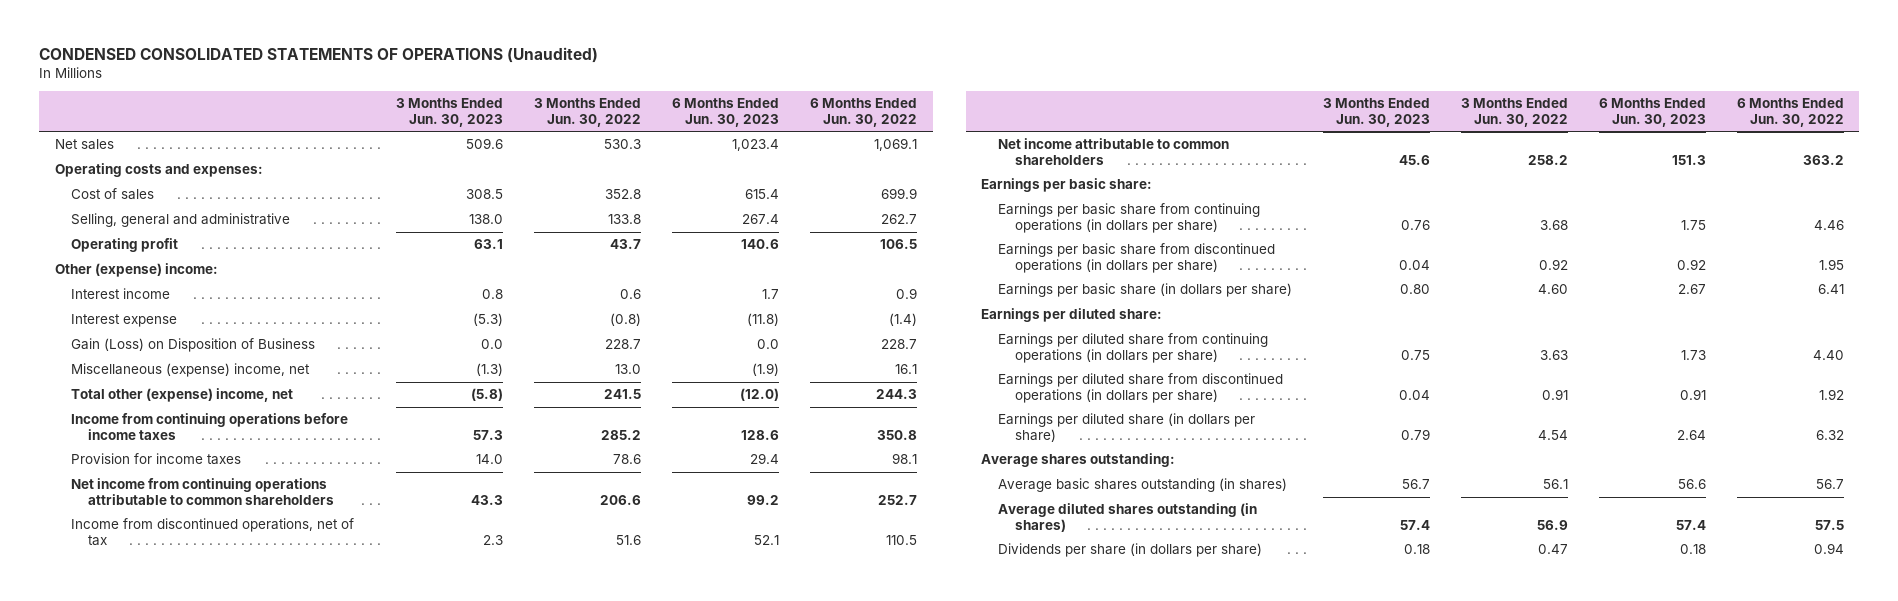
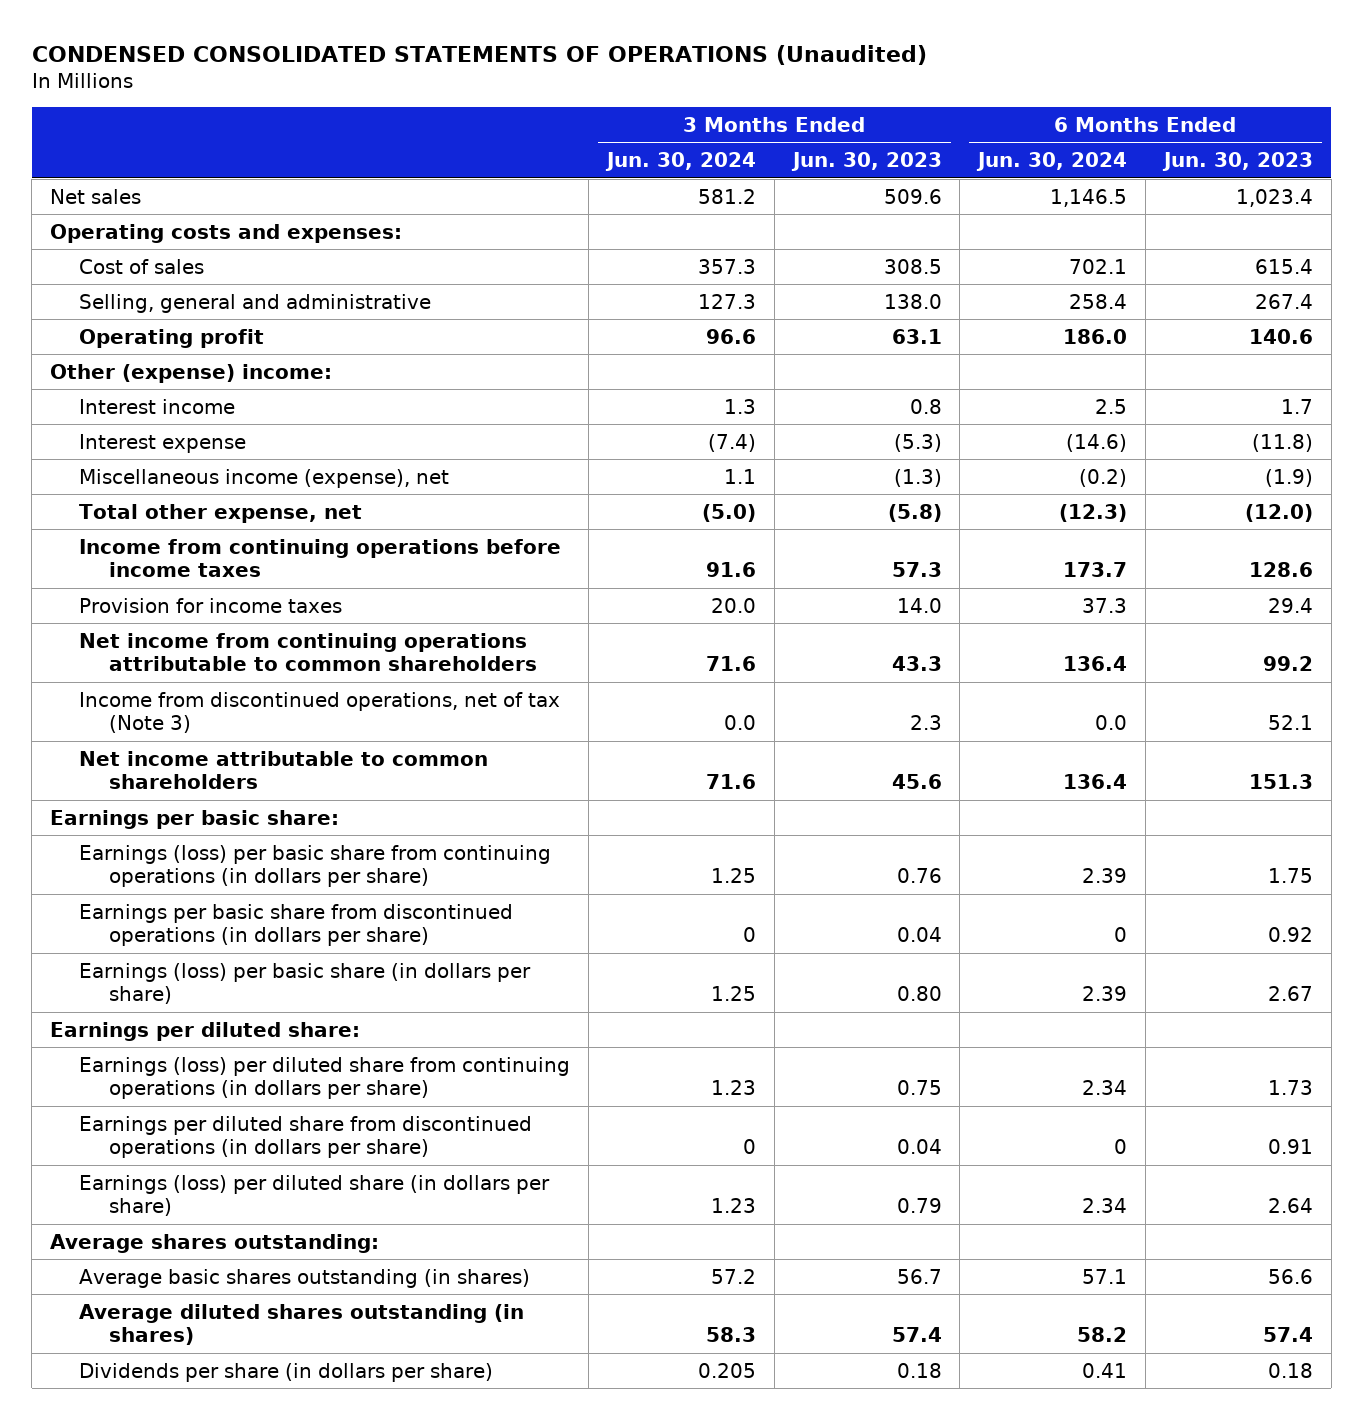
- | 3 Months Ended Jun. 30, 2023 | 3 Months Ended Jun. 30, 2022 | 6 Months Ended Jun. 30, 2023 | 6 Months Ended Jun. 30, 2022
+ | 3 Months Ended Jun. 30, 2024 | 3 Months Ended Jun. 30, 2023 | 6 Months Ended Jun. 30, 2024 | 6 Months Ended Jun. 30, 2023
- Gain (Loss) on Disposition of Business | 0.0 | 228.7 | 0.0 | 228.7
- Miscellaneous (expense) income, net | (1.3) | 13.0 | (1.9) | 16.1
- Total other (expense) income, net | (5.8) | 241.5 | (12.0) | 244.3
+ Miscellaneous income (expense), net | 1.1 | (1.3) | (0.2) | (1.9)
+ Total other expense, net | (5.0) | (5.8) | (12.3) | (12.0)
- Income from discontinued operations, net of tax | 2.3 | 51.6 | 52.1 | 110.5
+ Income from discontinued operations, net of tax (Note 3) | 0.0 | 2.3 | 0.0 | 52.1
- Earnings per basic share from continuing operations (in dollars per share) | 0.76 | 3.68 | 1.75 | 4.46
+ Earnings (loss) per basic share from continuing operations (in dollars per share) | 1.25 | 0.76 | 2.39 | 1.75
- Earnings per basic share (in dollars per share) | 0.80 | 4.60 | 2.67 | 6.41
+ Earnings (loss) per basic share (in dollars per share) | 1.25 | 0.80 | 2.39 | 2.67
- Earnings per diluted share from continuing operations (in dollars per share) | 0.75 | 3.63 | 1.73 | 4.40
+ Earnings (loss) per diluted share from continuing operations (in dollars per share) | 1.23 | 0.75 | 2.34 | 1.73
- Earnings per diluted share (in dollars per share) | 0.79 | 4.54 | 2.64 | 6.32
+ Earnings (loss) per diluted share (in dollars per share) | 1.23 | 0.79 | 2.34 | 2.64

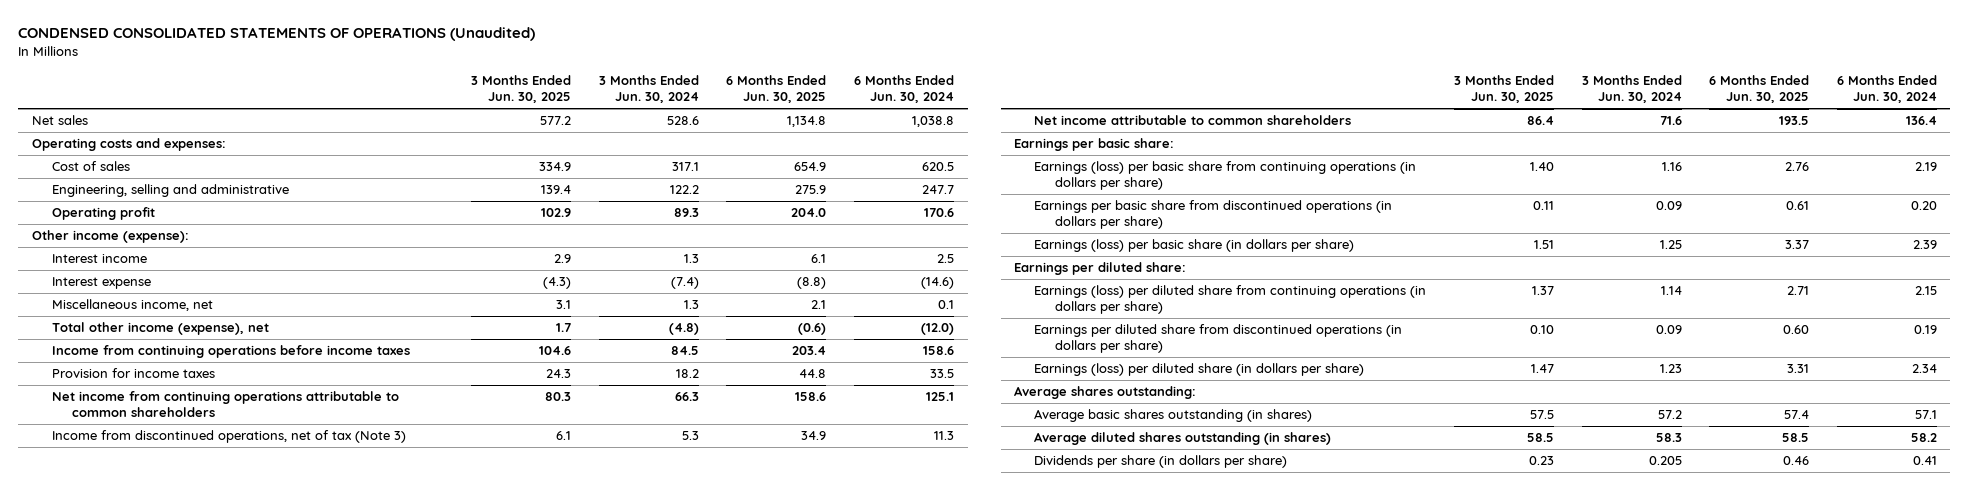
- | 3 Months Ended Jun. 30, 2024 | 3 Months Ended Jun. 30, 2023 | 6 Months Ended Jun. 30, 2024 | 6 Months Ended Jun. 30, 2023
+ | 3 Months Ended Jun. 30, 2025 | 3 Months Ended Jun. 30, 2024 | 6 Months Ended Jun. 30, 2025 | 6 Months Ended Jun. 30, 2024
- Net sales | 581.2 | 509.6 | 1,146.5 | 1,023.4
+ Net sales | 577.2 | 528.6 | 1,134.8 | 1,038.8
- Cost of sales | 357.3 | 308.5 | 702.1 | 615.4
- Selling, general and administrative | 127.3 | 138.0 | 258.4 | 267.4
- Operating profit | 96.6 | 63.1 | 186.0 | 140.6
- Other (expense) income:
+ Cost of sales | 334.9 | 317.1 | 654.9 | 620.5
+ Engineering, selling and administrative | 139.4 | 122.2 | 275.9 | 247.7
+ Operating profit | 102.9 | 89.3 | 204.0 | 170.6
+ Other income (expense):
- Miscellaneous income (expense), net | 1.1 | (1.3) | (0.2) | (1.9)
- Total other expense, net | (5.0) | (5.8) | (12.3) | (12.0)
- Income from continuing operations before income taxes | 91.6 | 57.3 | 173.7 | 128.6
- Provision for income taxes | 20.0 | 14.0 | 37.3 | 29.4
- Net income from continuing operations attributable to common shareholders | 71.6 | 43.3 | 136.4 | 99.2
- Income from discontinued operations, net of tax (Note 3) | 0.0 | 2.3 | 0.0 | 52.1
+ Miscellaneous income, net | 3.1 | 1.3 | 2.1 | 0.1
+ Total other income (expense), net | 1.7 | (4.8) | (0.6) | (12.0)
+ Income from continuing operations before income taxes | 104.6 | 84.5 | 203.4 | 158.6
+ Provision for income taxes | 24.3 | 18.2 | 44.8 | 33.5
+ Net income from continuing operations attributable to common shareholders | 80.3 | 66.3 | 158.6 | 125.1
+ Income from discontinued operations, net of tax (Note 3) | 6.1 | 5.3 | 34.9 | 11.3
- Earnings (loss) per basic share from continuing operations (in dollars per share) | 1.25 | 0.76 | 2.39 | 1.75
- Earnings per basic share from discontinued operations (in dollars per share) | 0 | 0.04 | 0 | 0.92
+ Earnings (loss) per basic share from continuing operations (in dollars per share) | 1.40 | 1.16 | 2.76 | 2.19
+ Earnings per basic share from discontinued operations (in dollars per share) | 0.11 | 0.09 | 0.61 | 0.20
- Earnings (loss) per diluted share from continuing operations (in dollars per share) | 1.23 | 0.75 | 2.34 | 1.73
- Earnings per diluted share from discontinued operations (in dollars per share) | 0 | 0.04 | 0 | 0.91
+ Earnings (loss) per diluted share from continuing operations (in dollars per share) | 1.37 | 1.14 | 2.71 | 2.15
+ Earnings per diluted share from discontinued operations (in dollars per share) | 0.10 | 0.09 | 0.60 | 0.19

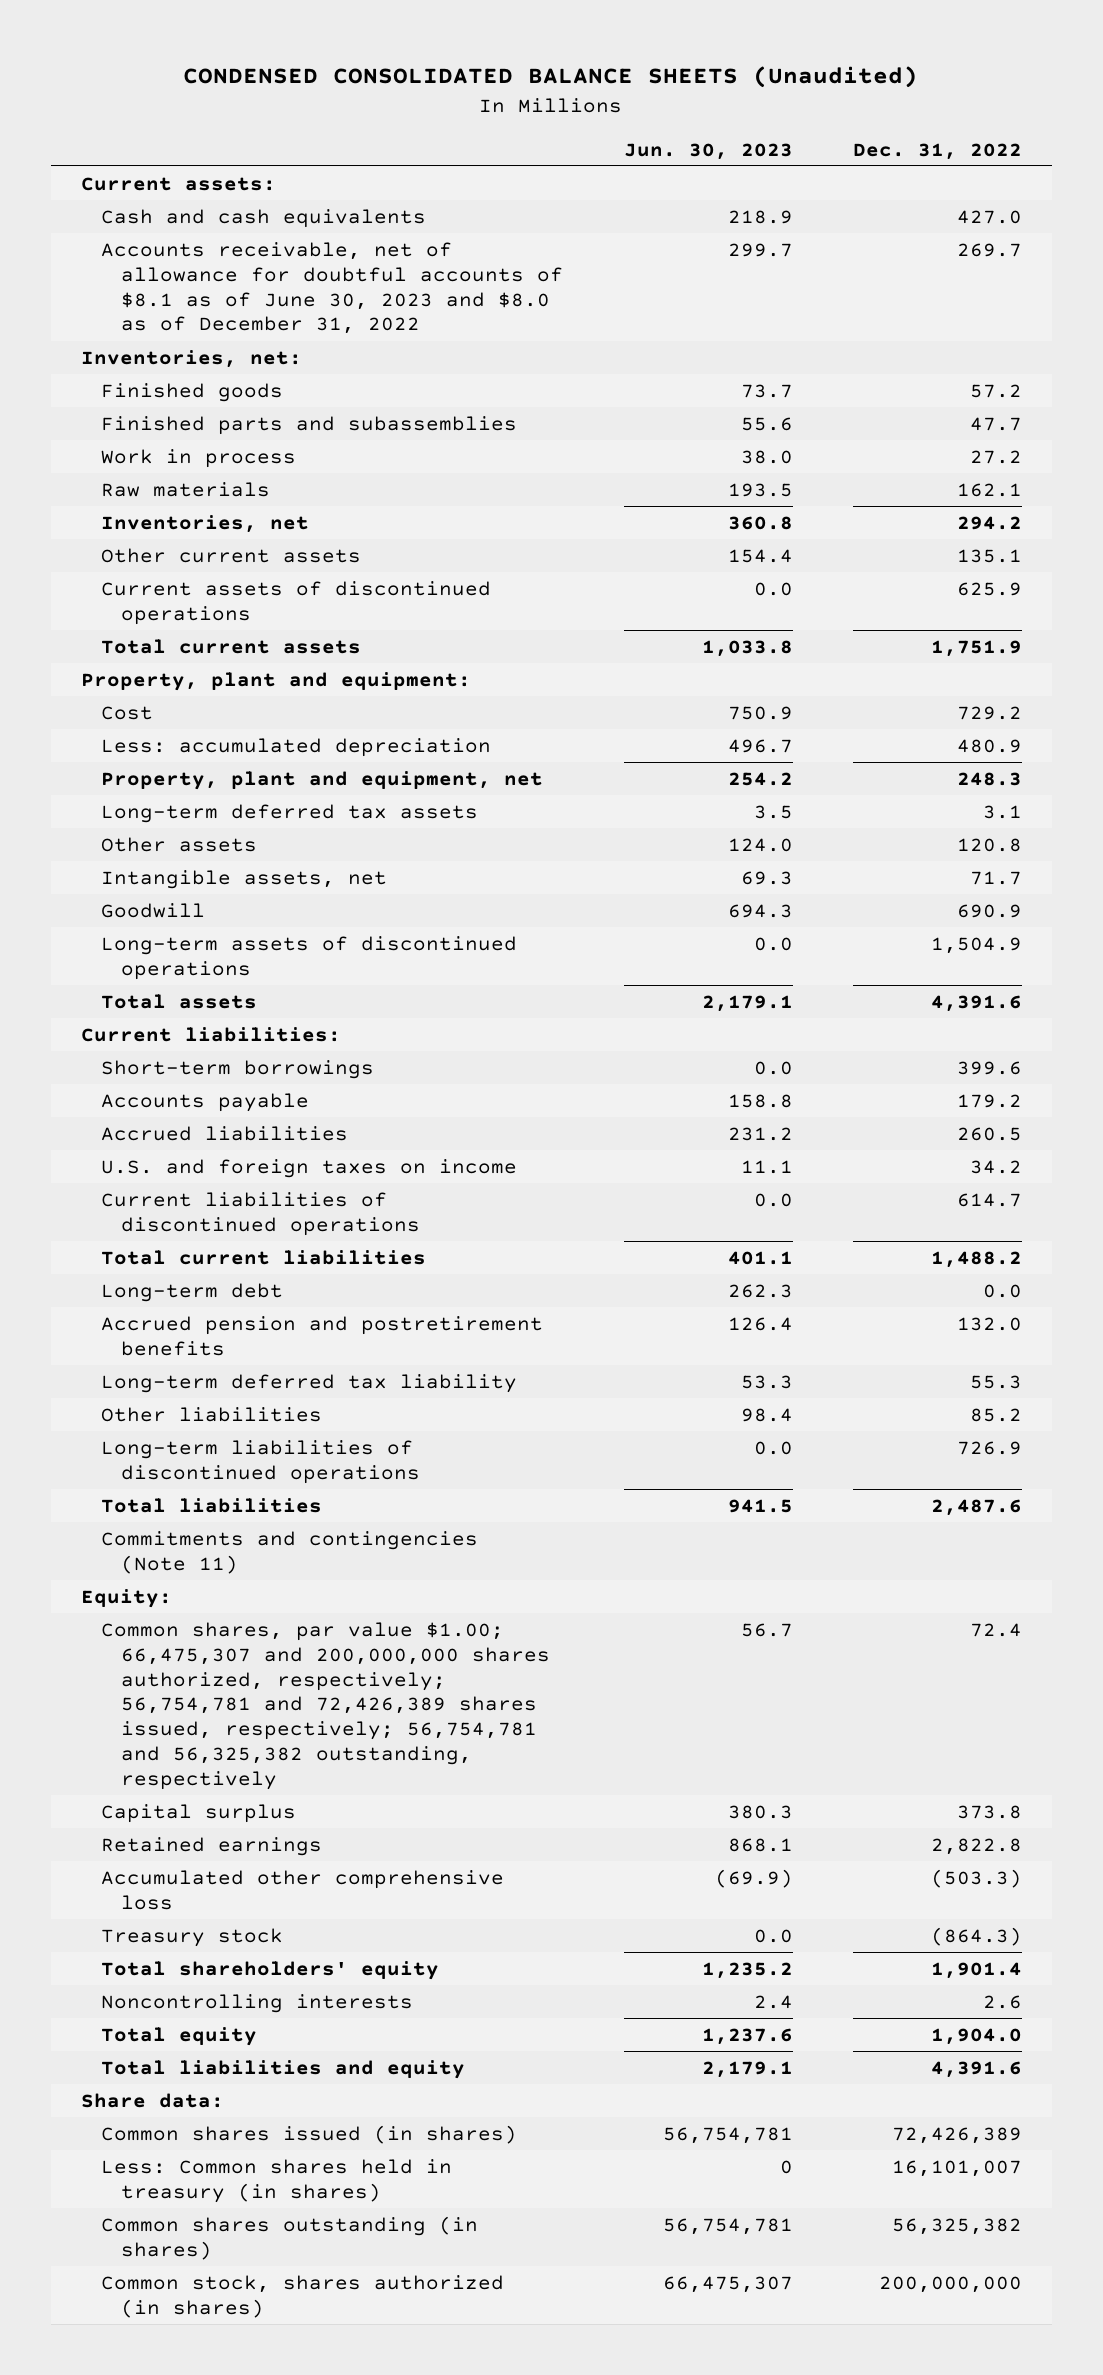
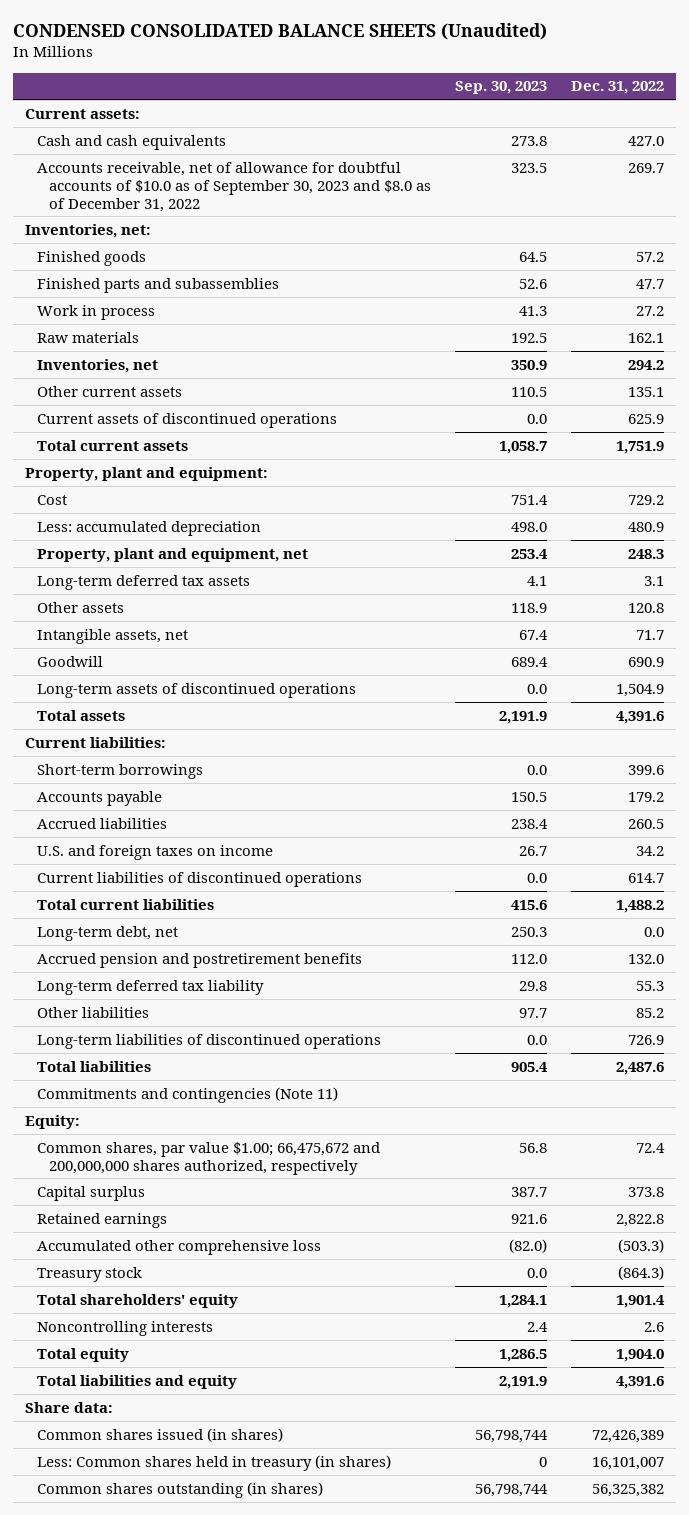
- | Jun. 30, 2023 | Dec. 31, 2022
+ | Sep. 30, 2023 | Dec. 31, 2022
- Accounts receivable, net of allowance for doubtful accounts of $8.1 as of June 30, 2023 and $8.0 as of December 31, 2022 | 299.7 | 269.7
+ Accounts receivable, net of allowance for doubtful accounts of $10.0 as of September 30, 2023 and $8.0 as of December 31, 2022 | 323.5 | 269.7
- Long-term debt | 262.3 | 0.0
+ Long-term debt, net | 250.3 | 0.0
- Common shares, par value $1.00; 66,475,307 and 200,000,000 shares authorized, respectively; 56,754,781 and 72,426,389 shares issued, respectively; 56,754,781 and 56,325,382 outstanding, respectively | 56.7 | 72.4
+ Common shares, par value $1.00; 66,475,672 and 200,000,000 shares authorized, respectively | 56.8 | 72.4
- Common stock, shares authorized (in shares) | 66,475,307 | 200,000,000

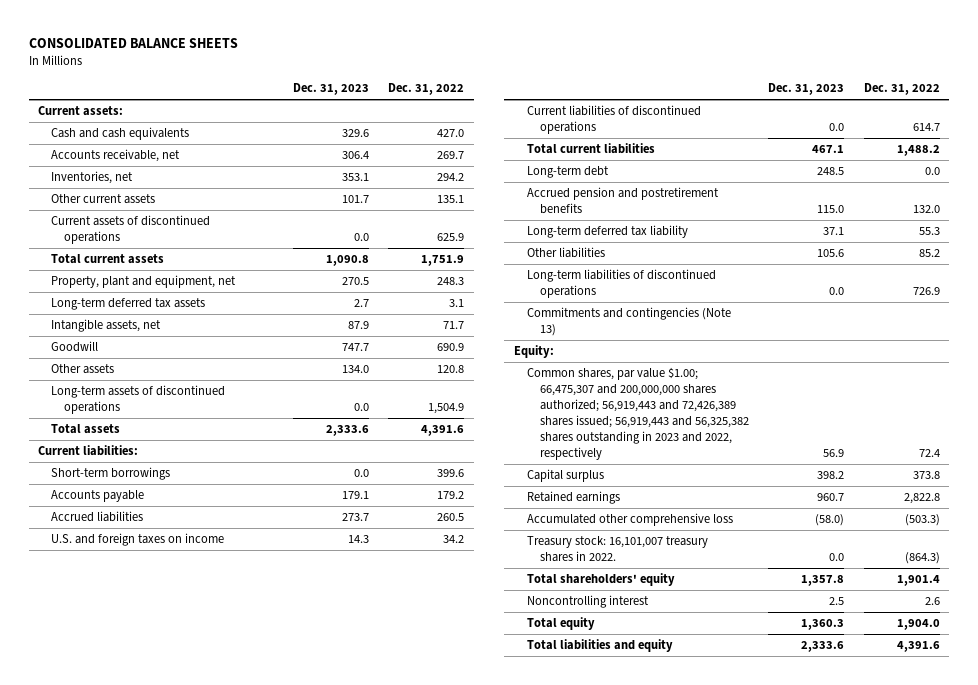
- CONDENSED CONSOLIDATED BALANCE SHEETS (Unaudited)
+ CONSOLIDATED BALANCE SHEETS
- | Sep. 30, 2023 | Dec. 31, 2022
+ | Dec. 31, 2023 | Dec. 31, 2022
- Accounts receivable, net of allowance for doubtful accounts of $10.0 as of September 30, 2023 and $8.0 as of December 31, 2022 | 323.5 | 269.7
- Inventories, net:
- Finished goods | 64.5 | 57.2
- Finished parts and subassemblies | 52.6 | 47.7
- Work in process | 41.3 | 27.2
- Raw materials | 192.5 | 162.1
+ Accounts receivable, net | 306.4 | 269.7
- Property, plant and equipment:
- Cost | 751.4 | 729.2
- Less: accumulated depreciation | 498.0 | 480.9
moved down: Other assets | 134.0 | 120.8
- Long-term debt, net | 250.3 | 0.0
+ Long-term debt | 248.5 | 0.0
- Total liabilities | 905.4 | 2,487.6
- Commitments and contingencies (Note 11)
+ Commitments and contingencies (Note 13)
- Common shares, par value $1.00; 66,475,672 and 200,000,000 shares authorized, respectively | 56.8 | 72.4
+ Common shares, par value $1.00; 66,475,307 and 200,000,000 shares authorized; 56,919,443 and 72,426,389 shares issued; 56,919,443 and 56,325,382 shares outstanding in 2023 and 2022, respectively | 56.9 | 72.4
- Treasury stock | 0.0 | (864.3)
+ Treasury stock: 16,101,007 treasury shares in 2022. | 0.0 | (864.3)
- Noncontrolling interests | 2.4 | 2.6
+ Noncontrolling interest | 2.5 | 2.6
- Share data:
- Common shares issued (in shares) | 56,798,744 | 72,426,389
- Less: Common shares held in treasury (in shares) | 0 | 16,101,007
- Common shares outstanding (in shares) | 56,798,744 | 56,325,382

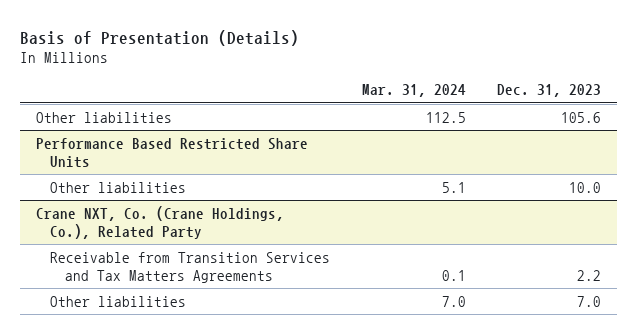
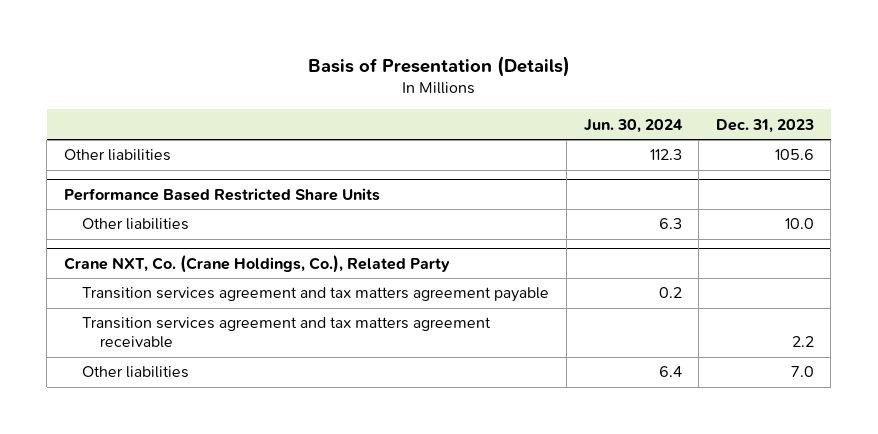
- | Mar. 31, 2024 | Dec. 31, 2023
+ | Jun. 30, 2024 | Dec. 31, 2023
@ Crane NXT, Co. (Crane Holdings, Co.), Related Party
- Receivable from Transition Services and Tax Matters Agreements | 0.1 | 2.2
+ Transition services agreement and tax matters agreement payable | 0.2 |
+ Transition services agreement and tax matters agreement receivable | | 2.2

